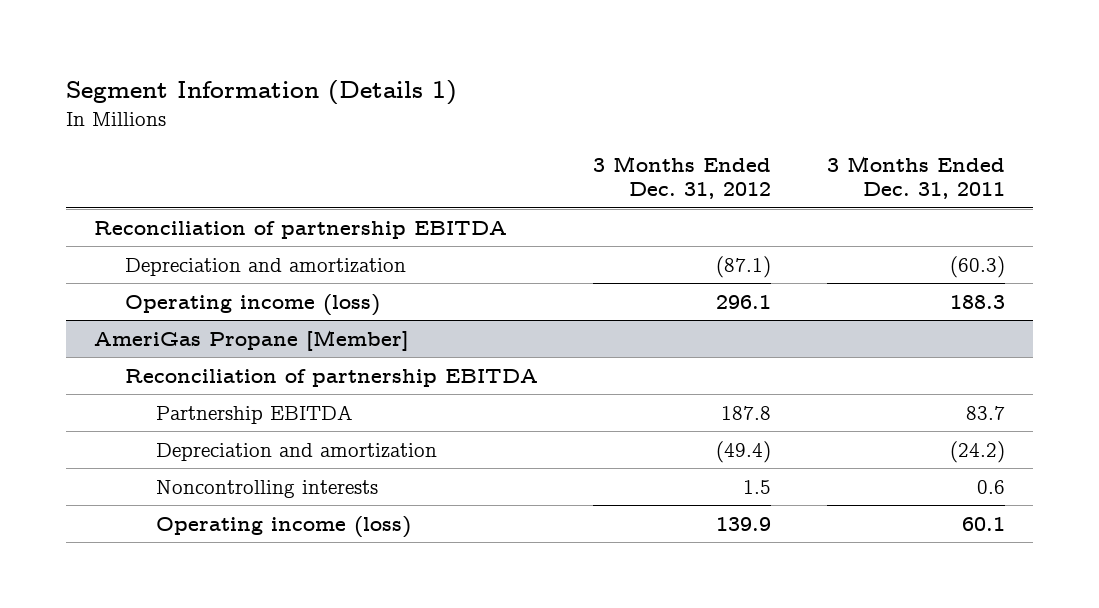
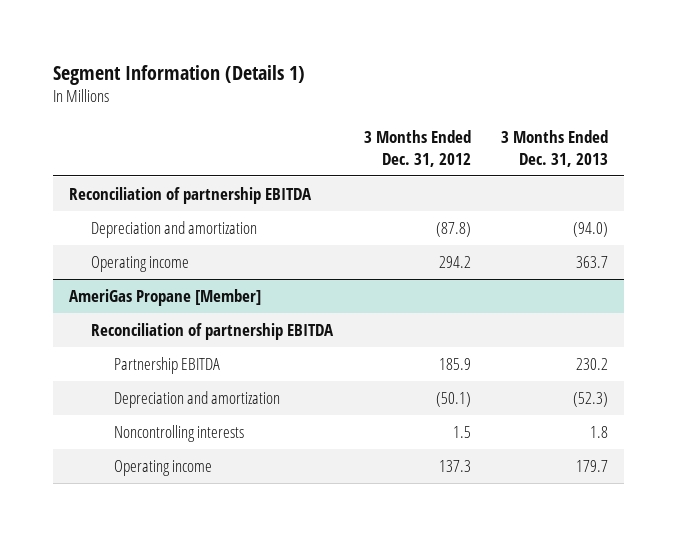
- | 3 Months Ended Dec. 31, 2012 | 3 Months Ended Dec. 31, 2011
+ | 3 Months Ended Dec. 31, 2012 | 3 Months Ended Dec. 31, 2013
- Depreciation and amortization | (87.1) | (60.3)
- Operating income (loss) | 296.1 | 188.3
+ Depreciation and amortization | (87.8) | (94.0)
+ Operating income | 294.2 | 363.7
@ AmeriGas Propane [Member]
- Partnership EBITDA | 187.8 | 83.7
- Depreciation and amortization | (49.4) | (24.2)
+ Partnership EBITDA | 185.9 | 230.2
+ Depreciation and amortization | (50.1) | (52.3)
- Operating income (loss) | 139.9 | 60.1
+ Operating income | 137.3 | 179.7

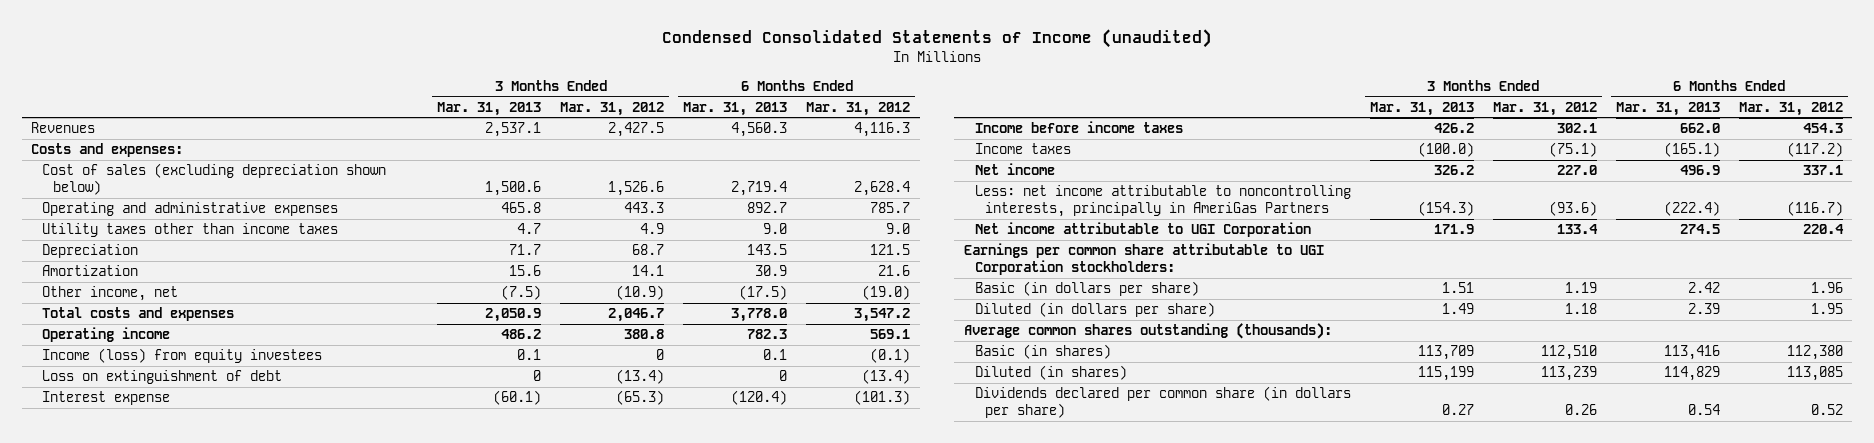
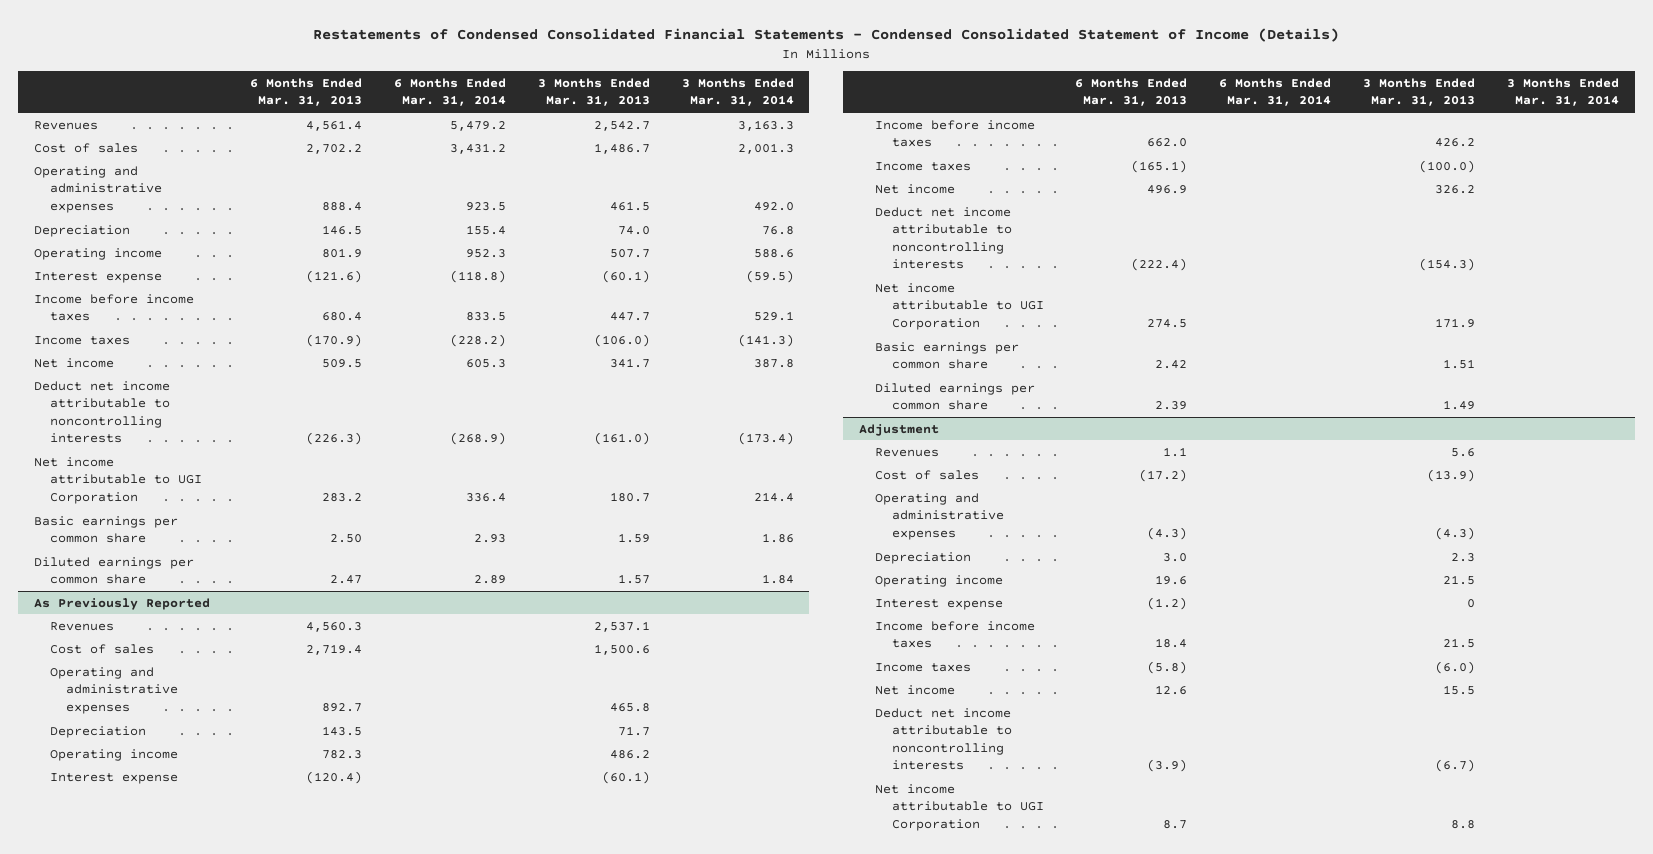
- Condensed Consolidated Statements of Income (unaudited)
+ Restatements of Condensed Consolidated Financial Statements - Condensed Consolidated Statement of Income (Details)
- | 3 Months Ended Mar. 31, 2013 | 3 Months Ended Mar. 31, 2012 | 6 Months Ended Mar. 31, 2013 | 6 Months Ended Mar. 31, 2012
+ | 6 Months Ended Mar. 31, 2013 | 6 Months Ended Mar. 31, 2014 | 3 Months Ended Mar. 31, 2013 | 3 Months Ended Mar. 31, 2014
+ Revenues | 4,561.4 | 5,479.2 | 2,542.7 | 3,163.3
+ Cost of sales | 2,702.2 | 3,431.2 | 1,486.7 | 2,001.3
+ Operating and administrative expenses | 888.4 | 923.5 | 461.5 | 492.0
+ Depreciation | 146.5 | 155.4 | 74.0 | 76.8
+ Operating income | 801.9 | 952.3 | 507.7 | 588.6
+ Interest expense | (121.6) | (118.8) | (60.1) | (59.5)
+ Income before income taxes | 680.4 | 833.5 | 447.7 | 529.1
+ Income taxes | (170.9) | (228.2) | (106.0) | (141.3)
+ Net income | 509.5 | 605.3 | 341.7 | 387.8
+ Deduct net income attributable to noncontrolling interests | (226.3) | (268.9) | (161.0) | (173.4)
+ Net income attributable to UGI Corporation | 283.2 | 336.4 | 180.7 | 214.4
+ Basic earnings per common share | 2.50 | 2.93 | 1.59 | 1.86
+ Diluted earnings per common share | 2.47 | 2.89 | 1.57 | 1.84
+ As Previously Reported
- Costs and expenses:
- Cost of sales (excluding depreciation shown below) | 1,500.6 | 1,526.6 | 2,719.4 | 2,628.4
+ Cost of sales | 2,719.4 | | 1,500.6 |
- Utility taxes other than income taxes | 4.7 | 4.9 | 9.0 | 9.0
- Amortization | 15.6 | 14.1 | 30.9 | 21.6
- Other income, net | (7.5) | (10.9) | (17.5) | (19.0)
- Total costs and expenses | 2,050.9 | 2,046.7 | 3,778.0 | 3,547.2
- Income (loss) from equity investees | 0.1 | 0 | 0.1 | (0.1)
- Loss on extinguishment of debt | 0 | (13.4) | 0 | (13.4)
- Less: net income attributable to noncontrolling interests, principally in AmeriGas Partners | (154.3) | (93.6) | (222.4) | (116.7)
+ Deduct net income attributable to noncontrolling interests | (222.4) | | (154.3) |
- Earnings per common share attributable to UGI Corporation stockholders:
- Basic (in dollars per share) | 1.51 | 1.19 | 2.42 | 1.96
- Diluted (in dollars per share) | 1.49 | 1.18 | 2.39 | 1.95
- Average common shares outstanding (thousands):
- Basic (in shares) | 113,709 | 112,510 | 113,416 | 112,380
- Diluted (in shares) | 115,199 | 113,239 | 114,829 | 113,085
- Dividends declared per common share (in dollars per share) | 0.27 | 0.26 | 0.54 | 0.52
+ Basic earnings per common share | 2.42 | | 1.51 |
+ Diluted earnings per common share | 2.39 | | 1.49 |
+ Adjustment
+ Revenues | 1.1 | | 5.6 |
+ Cost of sales | (17.2) | | (13.9) |
+ Operating and administrative expenses | (4.3) | | (4.3) |
+ Depreciation | 3.0 | | 2.3 |
+ Operating income | 19.6 | | 21.5 |
+ Interest expense | (1.2) | | 0 |
+ Income before income taxes | 18.4 | | 21.5 |
+ Income taxes | (5.8) | | (6.0) |
+ Net income | 12.6 | | 15.5 |
+ Deduct net income attributable to noncontrolling interests | (3.9) | | (6.7) |
+ Net income attributable to UGI Corporation | 8.7 | | 8.8 |

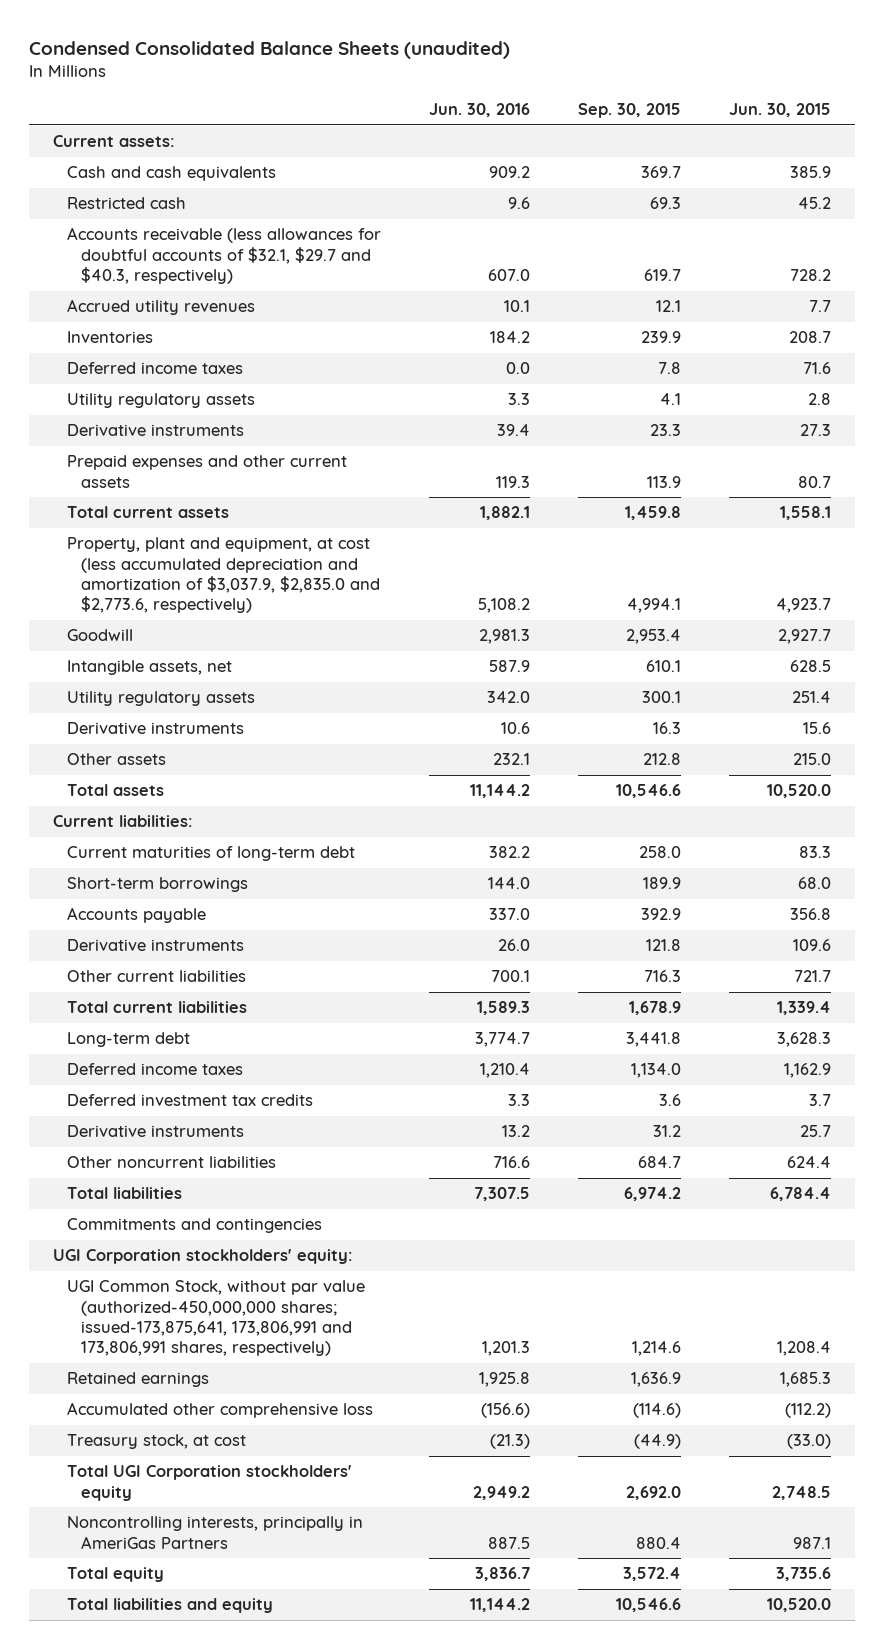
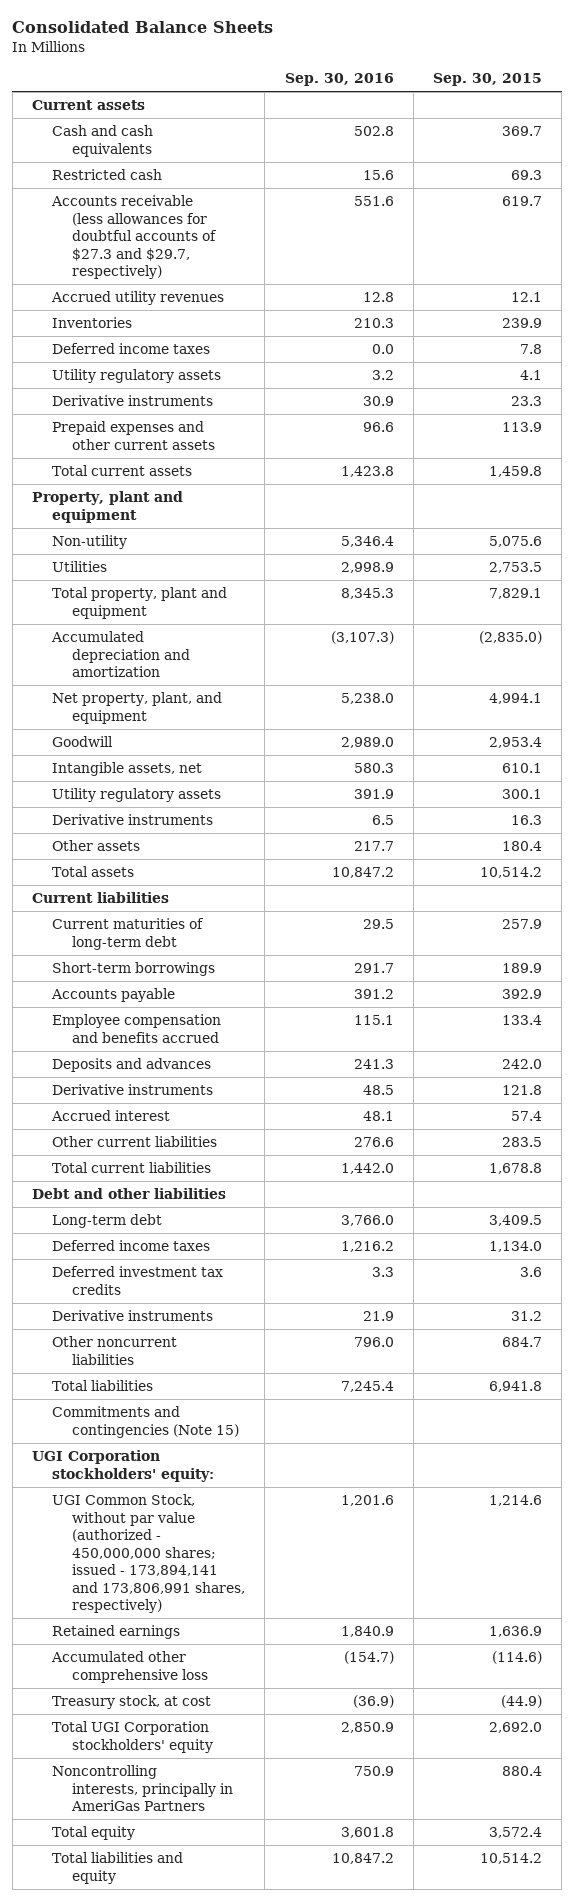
- Condensed Consolidated Balance Sheets (unaudited)
+ Consolidated Balance Sheets
- | Jun. 30, 2016 | Sep. 30, 2015 | Jun. 30, 2015
+ | Sep. 30, 2016 | Sep. 30, 2015
- Current assets:
+ Current assets
- Accounts receivable (less allowances for doubtful accounts of $32.1, $29.7 and $40.3, respectively) | 607.0 | 619.7 | 728.2
+ Accounts receivable (less allowances for doubtful accounts of $27.3 and $29.7, respectively) | 551.6 | 619.7
- Property, plant and equipment, at cost (less accumulated depreciation and amortization of $3,037.9, $2,835.0 and $2,773.6, respectively) | 5,108.2 | 4,994.1 | 4,923.7
+ Property, plant and equipment
+ Non-utility | 5,346.4 | 5,075.6
+ Utilities | 2,998.9 | 2,753.5
+ Total property, plant and equipment | 8,345.3 | 7,829.1
+ Accumulated depreciation and amortization | (3,107.3) | (2,835.0)
+ Net property, plant, and equipment | 5,238.0 | 4,994.1
- Other assets | 232.1 | 212.8 | 215.0
- Total assets | 11,144.2 | 10,546.6 | 10,520.0
- Current liabilities:
- Current maturities of long-term debt | 382.2 | 258.0 | 83.3
+ Other assets | 217.7 | 180.4
+ Total assets | 10,847.2 | 10,514.2
+ Current liabilities
+ Current maturities of long-term debt | 29.5 | 257.9
+ Employee compensation and benefits accrued | 115.1 | 133.4
+ Deposits and advances | 241.3 | 242.0
- Other current liabilities | 700.1 | 716.3 | 721.7
- Total current liabilities | 1,589.3 | 1,678.9 | 1,339.4
- Long-term debt | 3,774.7 | 3,441.8 | 3,628.3
+ Accrued interest | 48.1 | 57.4
+ Other current liabilities | 276.6 | 283.5
+ Total current liabilities | 1,442.0 | 1,678.8
+ Debt and other liabilities
+ Long-term debt | 3,766.0 | 3,409.5
- Total liabilities | 7,307.5 | 6,974.2 | 6,784.4
- Commitments and contingencies
+ Total liabilities | 7,245.4 | 6,941.8
+ Commitments and contingencies (Note 15)
- UGI Common Stock, without par value (authorized-450,000,000 shares; issued-173,875,641, 173,806,991 and 173,806,991 shares, respectively) | 1,201.3 | 1,214.6 | 1,208.4
+ UGI Common Stock, without par value (authorized - 450,000,000 shares; issued - 173,894,141 and 173,806,991 shares, respectively) | 1,201.6 | 1,214.6
- Total liabilities and equity | 11,144.2 | 10,546.6 | 10,520.0
+ Total liabilities and equity | 10,847.2 | 10,514.2

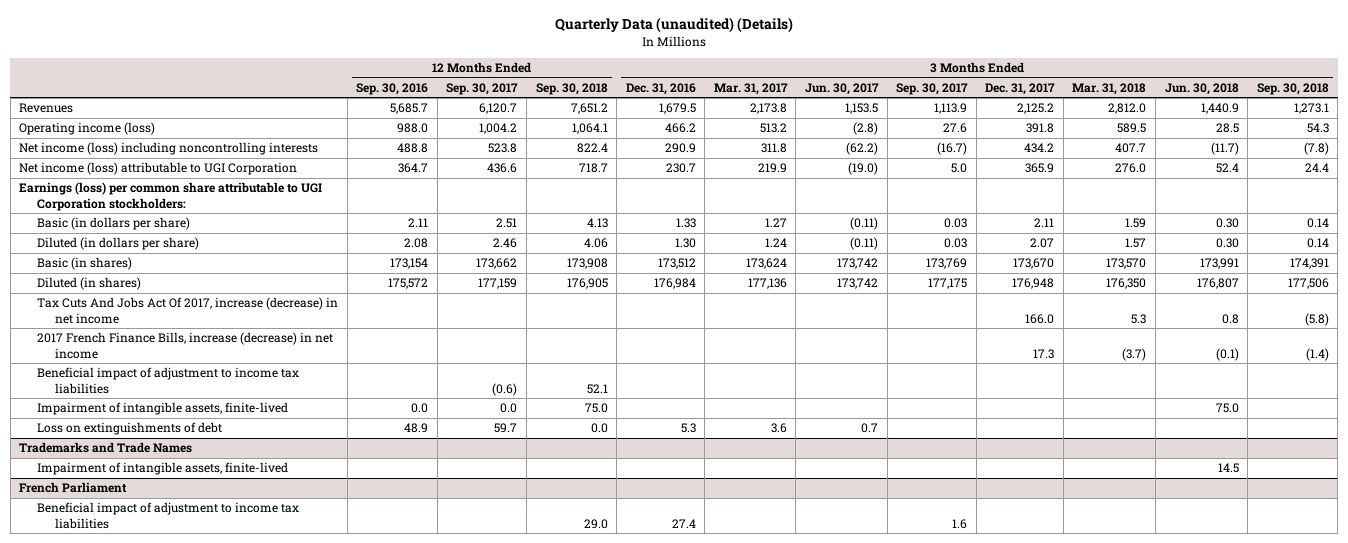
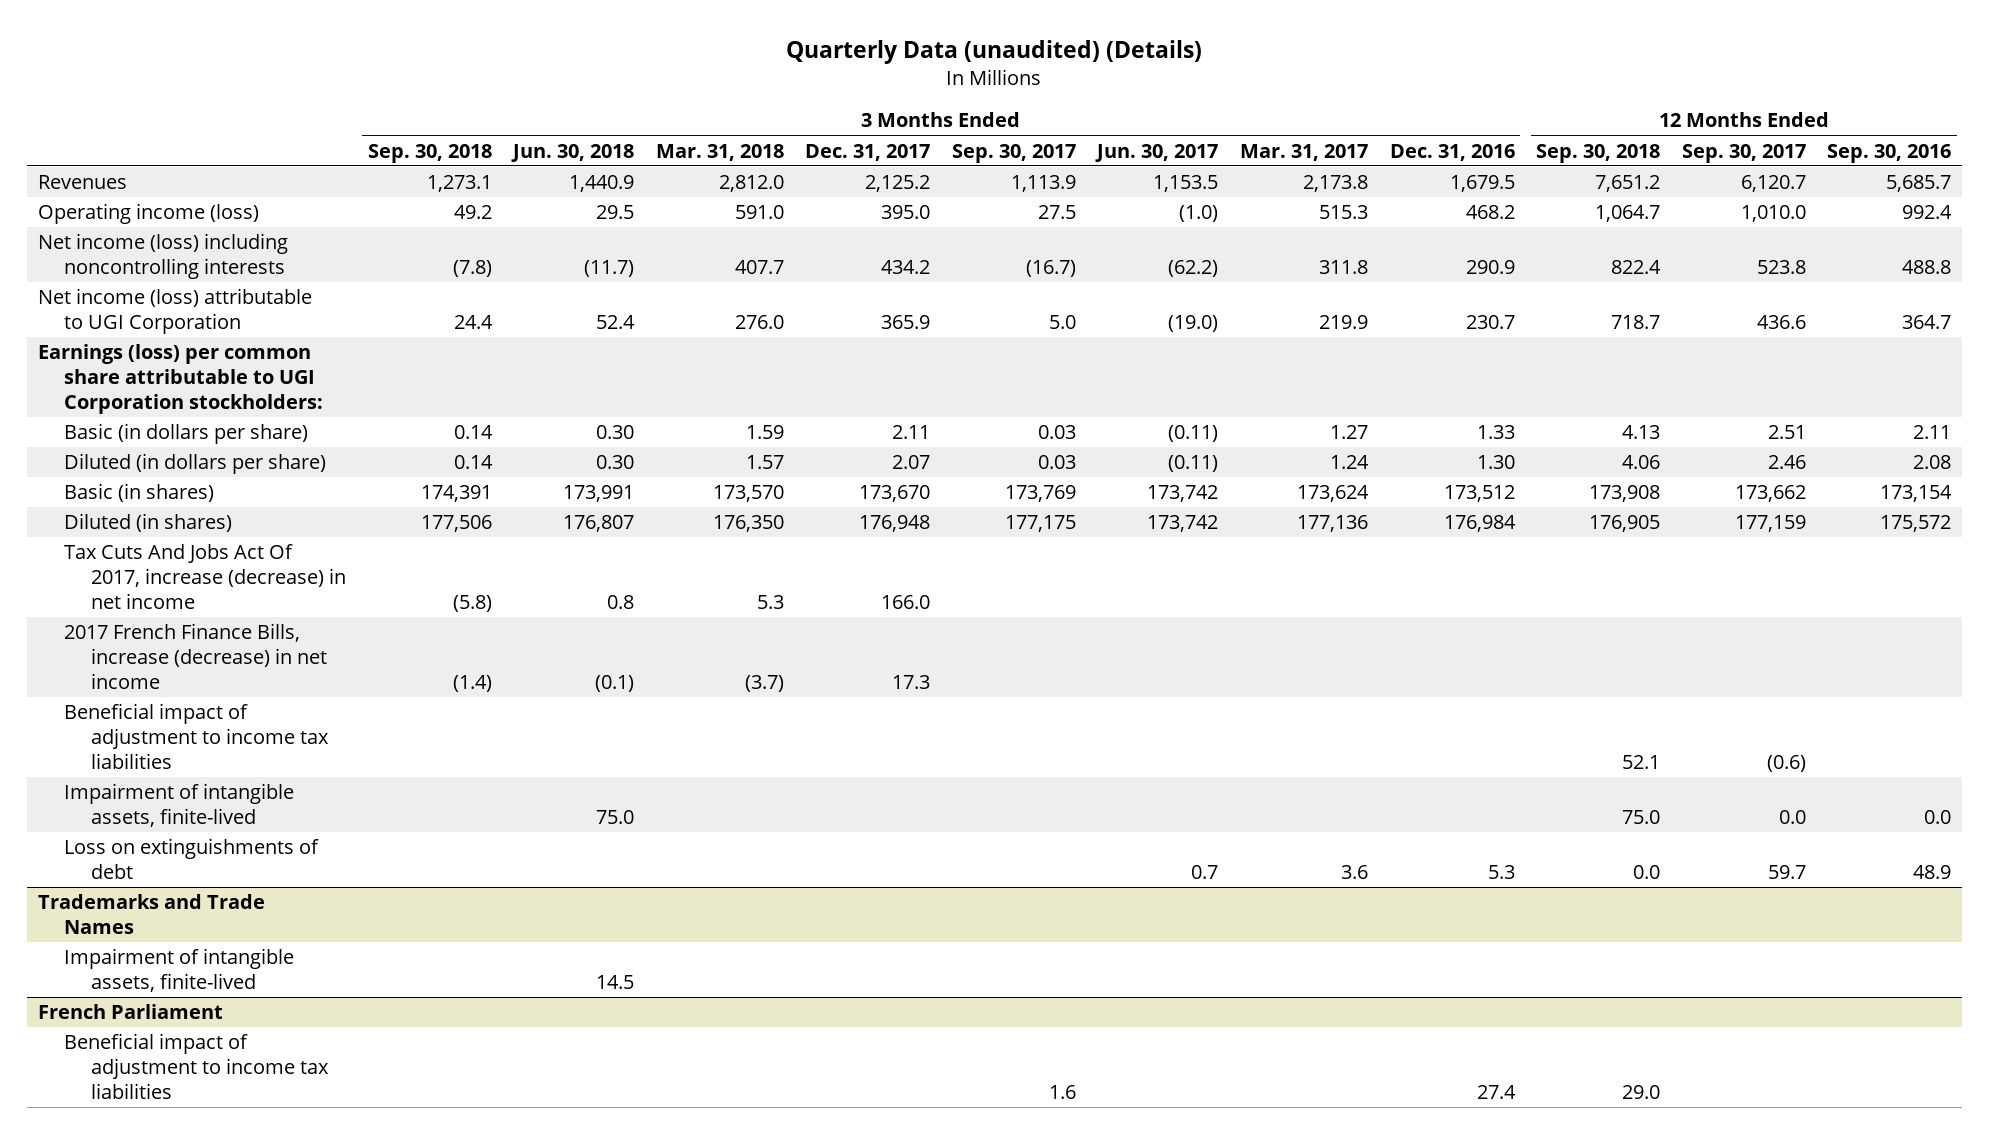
- | 12 Months Ended Sep. 30, 2016 | 12 Months Ended Sep. 30, 2017 | 12 Months Ended Sep. 30, 2018 | 3 Months Ended Dec. 31, 2016 | 3 Months Ended Mar. 31, 2017 | 3 Months Ended Jun. 30, 2017 | 3 Months Ended Sep. 30, 2017 | 3 Months Ended Dec. 31, 2017 | 3 Months Ended Mar. 31, 2018 | 3 Months Ended Jun. 30, 2018 | 3 Months Ended Sep. 30, 2018
+ | 3 Months Ended Sep. 30, 2018 | 3 Months Ended Jun. 30, 2018 | 3 Months Ended Mar. 31, 2018 | 3 Months Ended Dec. 31, 2017 | 3 Months Ended Sep. 30, 2017 | 3 Months Ended Jun. 30, 2017 | 3 Months Ended Mar. 31, 2017 | 3 Months Ended Dec. 31, 2016 | 12 Months Ended Sep. 30, 2018 | 12 Months Ended Sep. 30, 2017 | 12 Months Ended Sep. 30, 2016
- Operating income (loss) | 988.0 | 1,004.2 | 1,064.1 | 466.2 | 513.2 | (2.8) | 27.6 | 391.8 | 589.5 | 28.5 | 54.3
+ Operating income (loss) | 49.2 | 29.5 | 591.0 | 395.0 | 27.5 | (1.0) | 515.3 | 468.2 | 1,064.7 | 1,010.0 | 992.4

